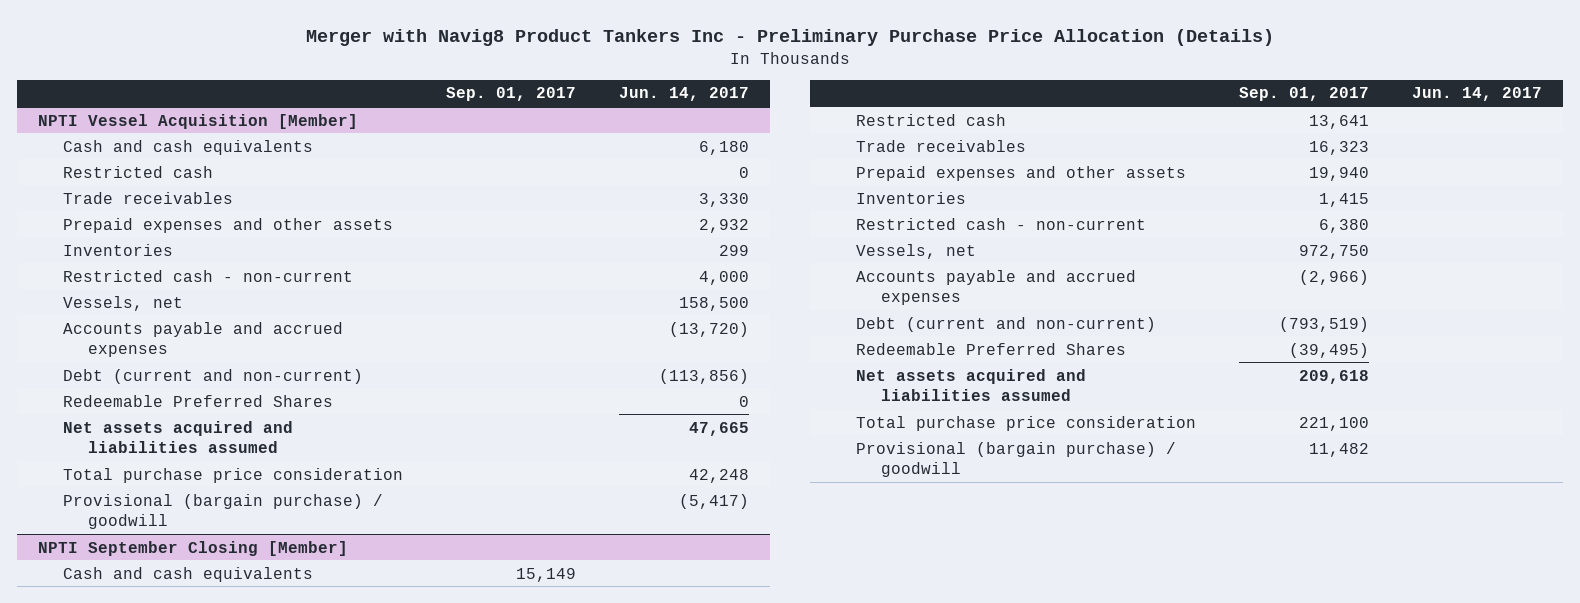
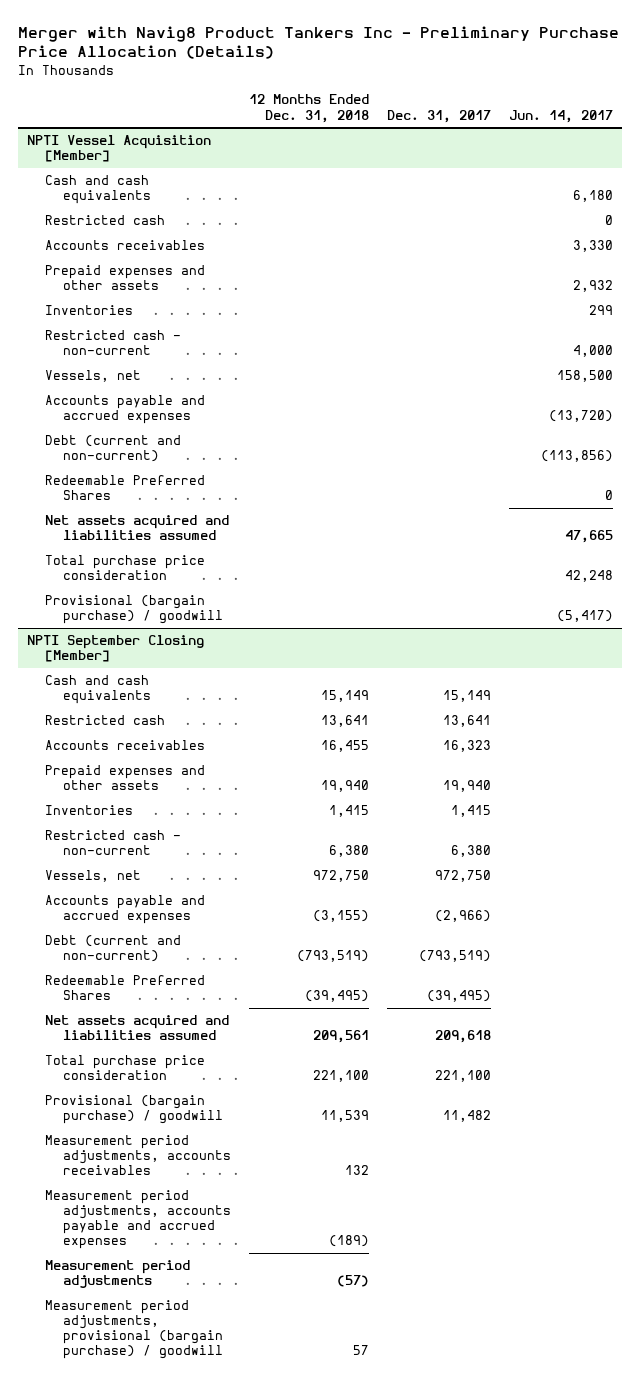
- | Sep. 01, 2017 | Jun. 14, 2017
+ | 12 Months Ended Dec. 31, 2018 | Dec. 31, 2017 | Jun. 14, 2017
@ NPTI Vessel Acquisition [Member]
- Trade receivables | | 3,330
+ Accounts receivables | | | 3,330
@ NPTI September Closing [Member]
- Trade receivables | 16,323 |
+ Accounts receivables | 16,455 | 16,323 |
+ Measurement period adjustments, accounts receivables | 132 | |
+ Measurement period adjustments, accounts payable and accrued expenses | (189) | |
+ Measurement period adjustments | (57) | |
+ Measurement period adjustments, provisional (bargain purchase) / goodwill | 57 | |

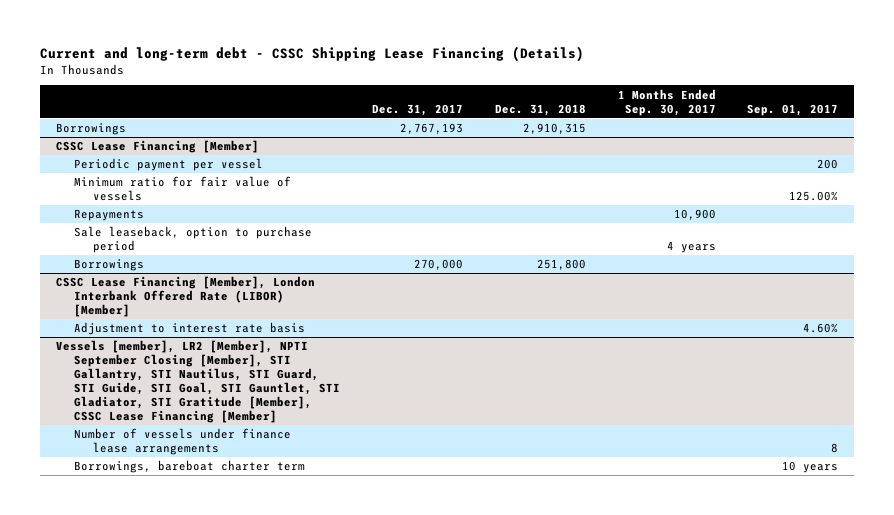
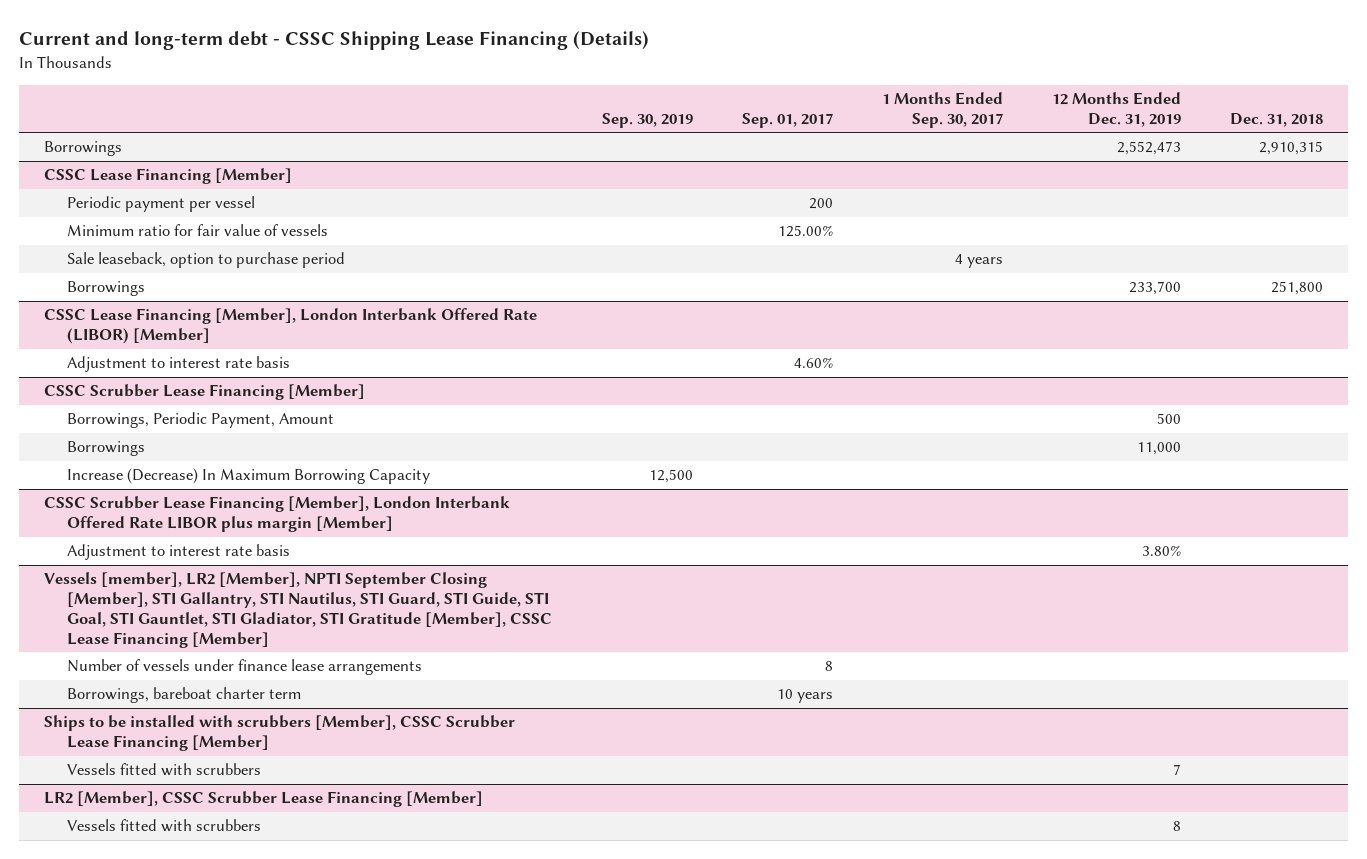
- | Dec. 31, 2017 | Dec. 31, 2018 | 1 Months Ended Sep. 30, 2017 | Sep. 01, 2017
+ | Sep. 30, 2019 | Sep. 01, 2017 | 1 Months Ended Sep. 30, 2017 | 12 Months Ended Dec. 31, 2019 | Dec. 31, 2018
@ CSSC Lease Financing [Member]
- Repayments | | | 10,900 |
+ CSSC Scrubber Lease Financing [Member]
+ Borrowings, Periodic Payment, Amount | | | | 500 |
+ Borrowings | | | | 11,000 |
+ Increase (Decrease) In Maximum Borrowing Capacity | 12,500 | | | |
+ CSSC Scrubber Lease Financing [Member], London Interbank Offered Rate LIBOR plus margin [Member]
+ Adjustment to interest rate basis | | | | 3.80% |
+ Ships to be installed with scrubbers [Member], CSSC Scrubber Lease Financing [Member]
+ Vessels fitted with scrubbers | | | | 7 |
+ LR2 [Member], CSSC Scrubber Lease Financing [Member]
+ Vessels fitted with scrubbers | | | | 8 |

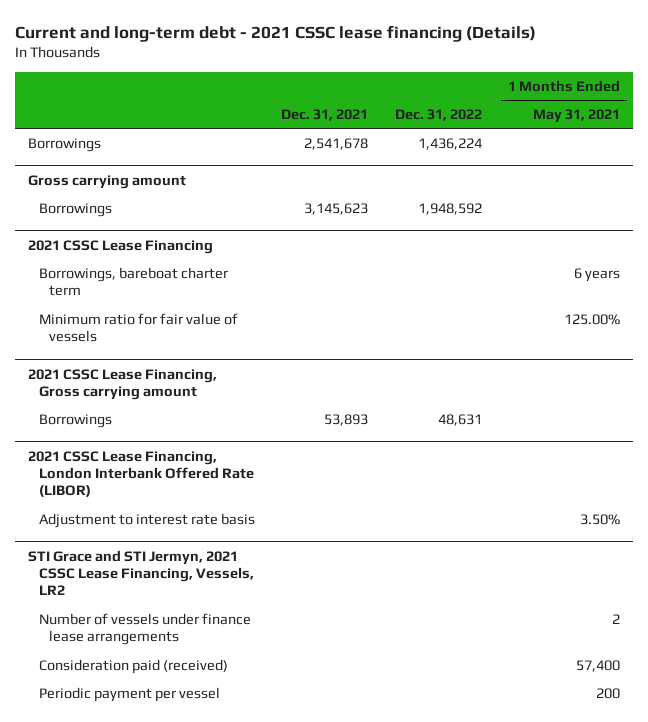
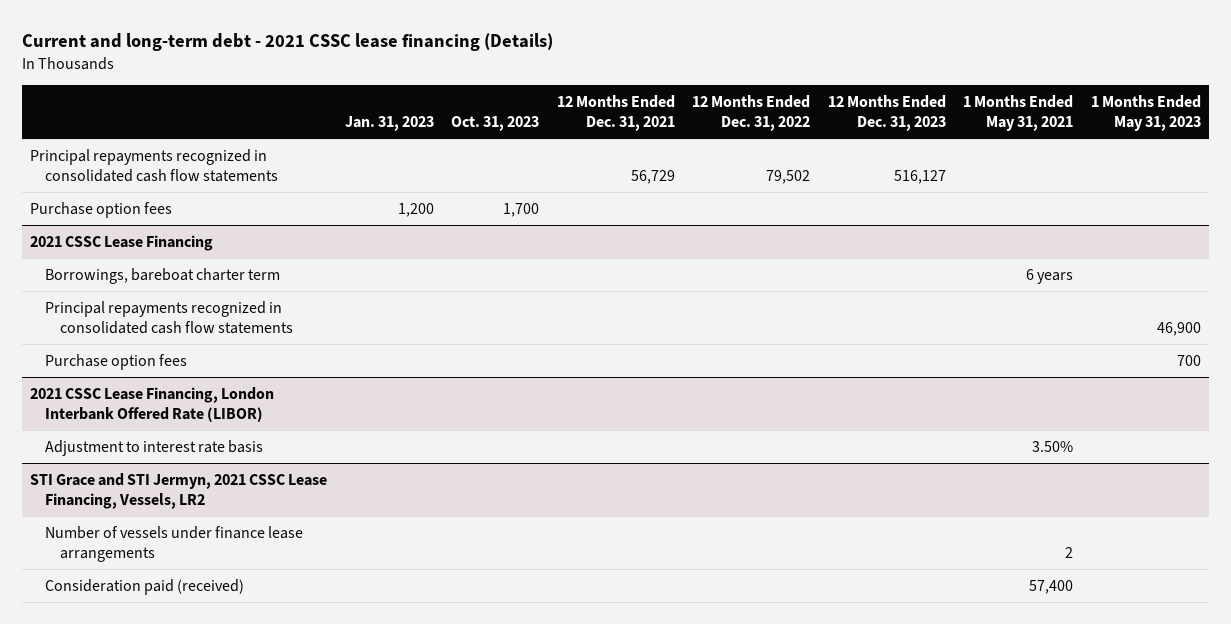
- | Dec. 31, 2021 | Dec. 31, 2022 | 1 Months Ended May 31, 2021
+ | Jan. 31, 2023 | Oct. 31, 2023 | 12 Months Ended Dec. 31, 2021 | 12 Months Ended Dec. 31, 2022 | 12 Months Ended Dec. 31, 2023 | 1 Months Ended May 31, 2021 | 1 Months Ended May 31, 2023
- Borrowings | 2,541,678 | 1,436,224 |
- Gross carrying amount
- Borrowings | 3,145,623 | 1,948,592 |
+ Principal repayments recognized in consolidated cash flow statements | | | 56,729 | 79,502 | 516,127 | |
+ Purchase option fees | 1,200 | 1,700 | | | | |
@ 2021 CSSC Lease Financing
- Minimum ratio for fair value of vessels | | | 125.00%
- 2021 CSSC Lease Financing, Gross carrying amount
- Borrowings | 53,893 | 48,631 |
@ 2021 CSSC Lease Financing
+ Principal repayments recognized in consolidated cash flow statements | | | | | | | 46,900
+ Purchase option fees | | | | | | | 700
@ STI Grace and STI Jermyn, 2021 CSSC Lease Financing, Vessels, LR2
- Periodic payment per vessel | | | 200

